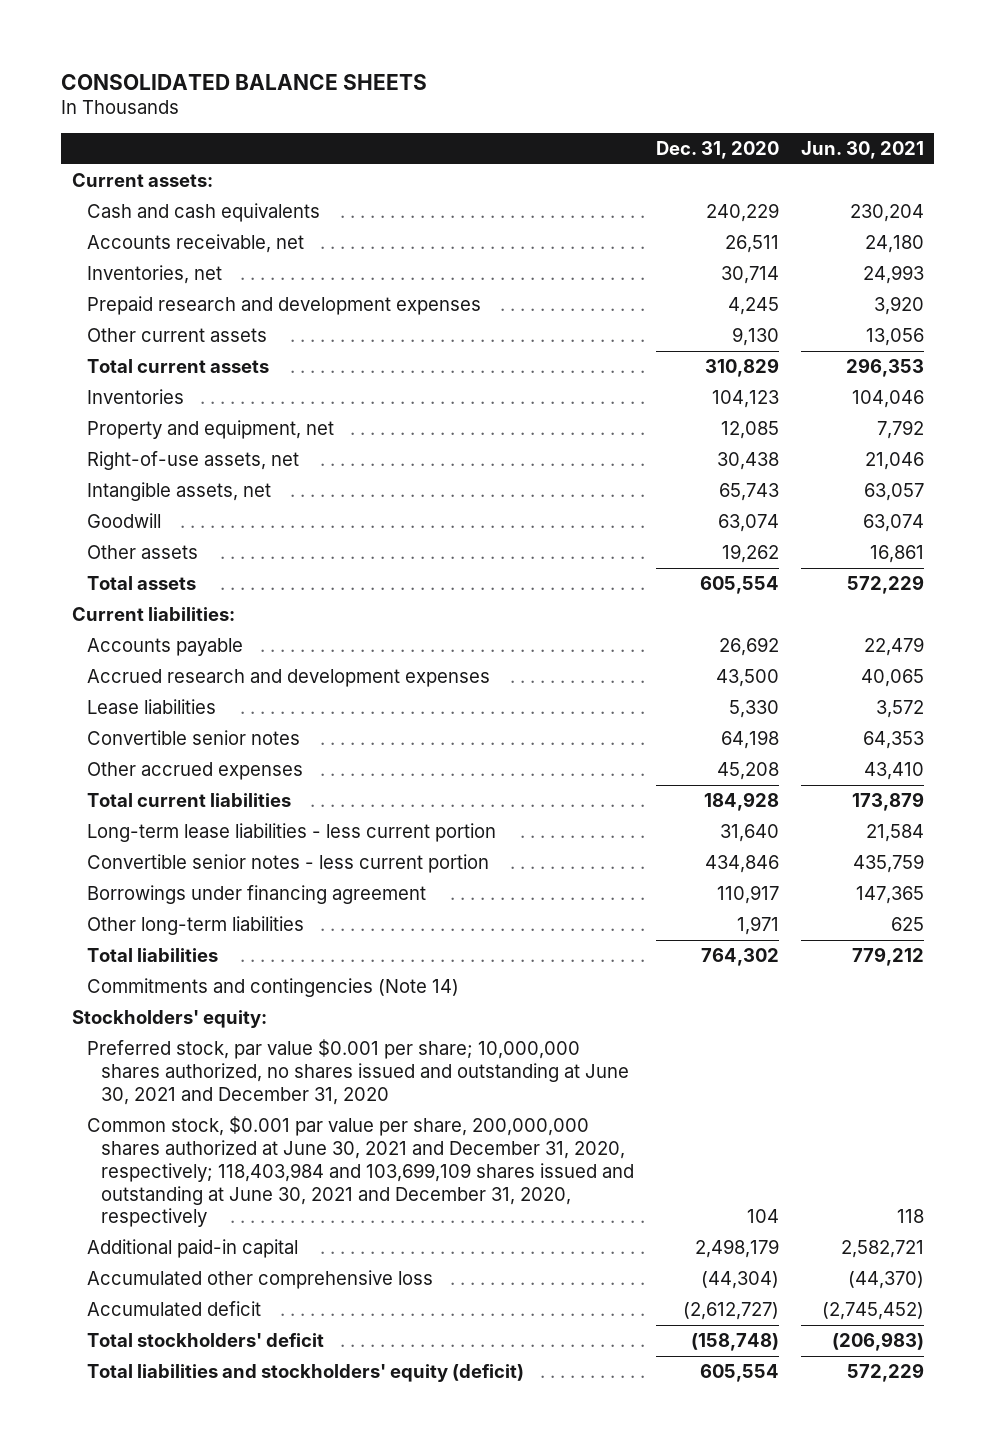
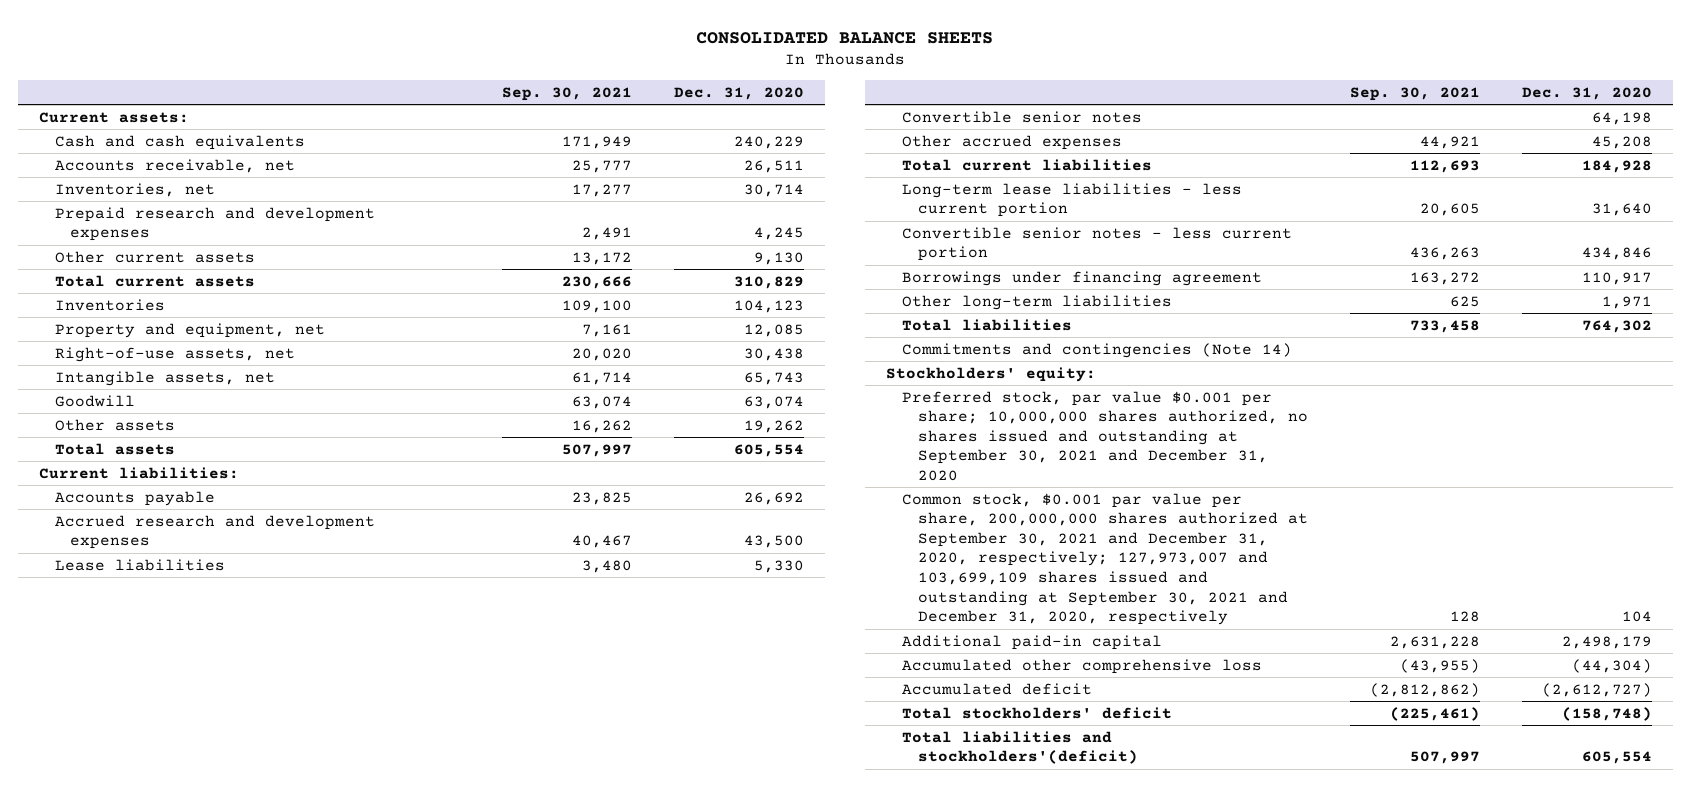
- | Dec. 31, 2020 | Jun. 30, 2021
+ | Sep. 30, 2021 | Dec. 31, 2020
- Preferred stock, par value $0.001 per share; 10,000,000 shares authorized, no shares issued and outstanding at June 30, 2021 and December 31, 2020
- Common stock, $0.001 par value per share, 200,000,000 shares authorized at June 30, 2021 and December 31, 2020, respectively; 118,403,984 and 103,699,109 shares issued and outstanding at June 30, 2021 and December 31, 2020, respectively | 104 | 118
+ Preferred stock, par value $0.001 per share; 10,000,000 shares authorized, no shares issued and outstanding at September 30, 2021 and December 31, 2020
+ Common stock, $0.001 par value per share, 200,000,000 shares authorized at September 30, 2021 and December 31, 2020, respectively; 127,973,007 and 103,699,109 shares issued and outstanding at September 30, 2021 and December 31, 2020, respectively | 128 | 104
- Total liabilities and stockholders' equity (deficit) | 605,554 | 572,229
+ Total liabilities and stockholders'(deficit) | 507,997 | 605,554

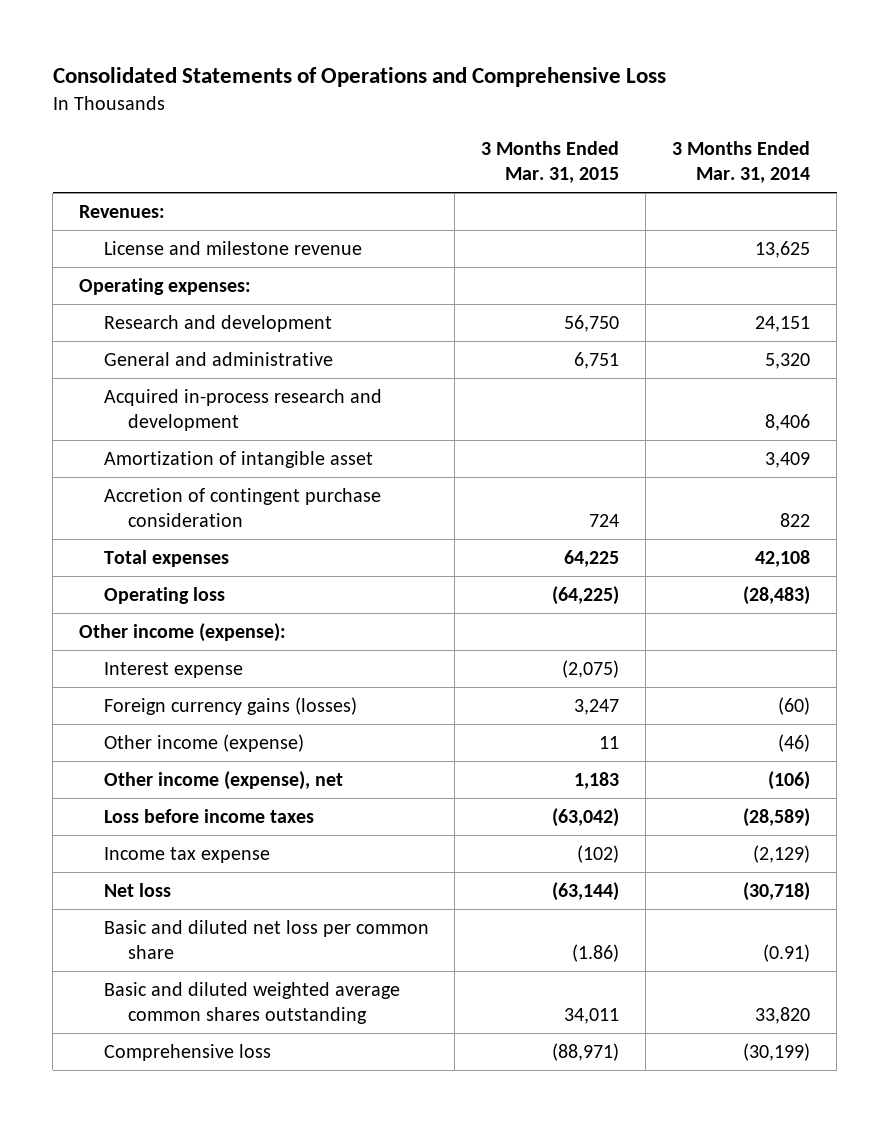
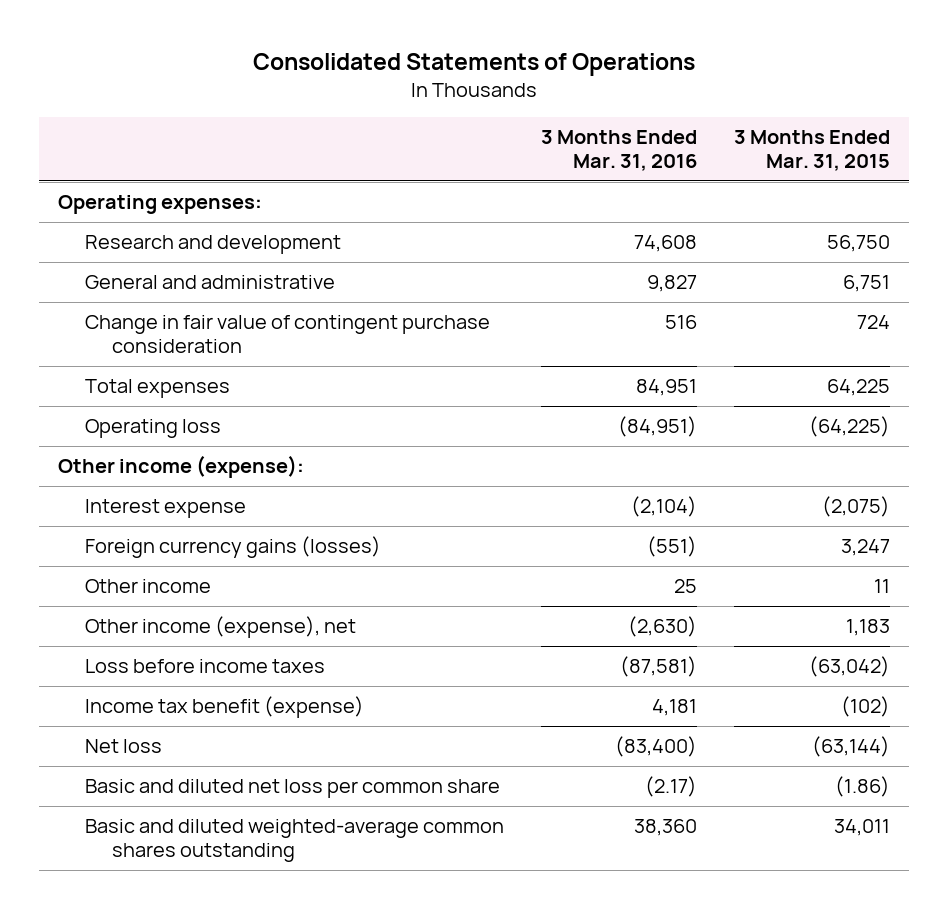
- Consolidated Statements of Operations and Comprehensive Loss
+ Consolidated Statements of Operations
- | 3 Months Ended Mar. 31, 2015 | 3 Months Ended Mar. 31, 2014
+ | 3 Months Ended Mar. 31, 2016 | 3 Months Ended Mar. 31, 2015
- Revenues:
- License and milestone revenue | | 13,625
- Acquired in-process research and development | | 8,406
- Amortization of intangible asset | | 3,409
- Accretion of contingent purchase consideration | 724 | 822
+ Change in fair value of contingent purchase consideration | 516 | 724
- Other income (expense) | 11 | (46)
+ Other income | 25 | 11
- Income tax expense | (102) | (2,129)
+ Income tax benefit (expense) | 4,181 | (102)
- Basic and diluted weighted average common shares outstanding | 34,011 | 33,820
- Comprehensive loss | (88,971) | (30,199)
+ Basic and diluted weighted-average common shares outstanding | 38,360 | 34,011

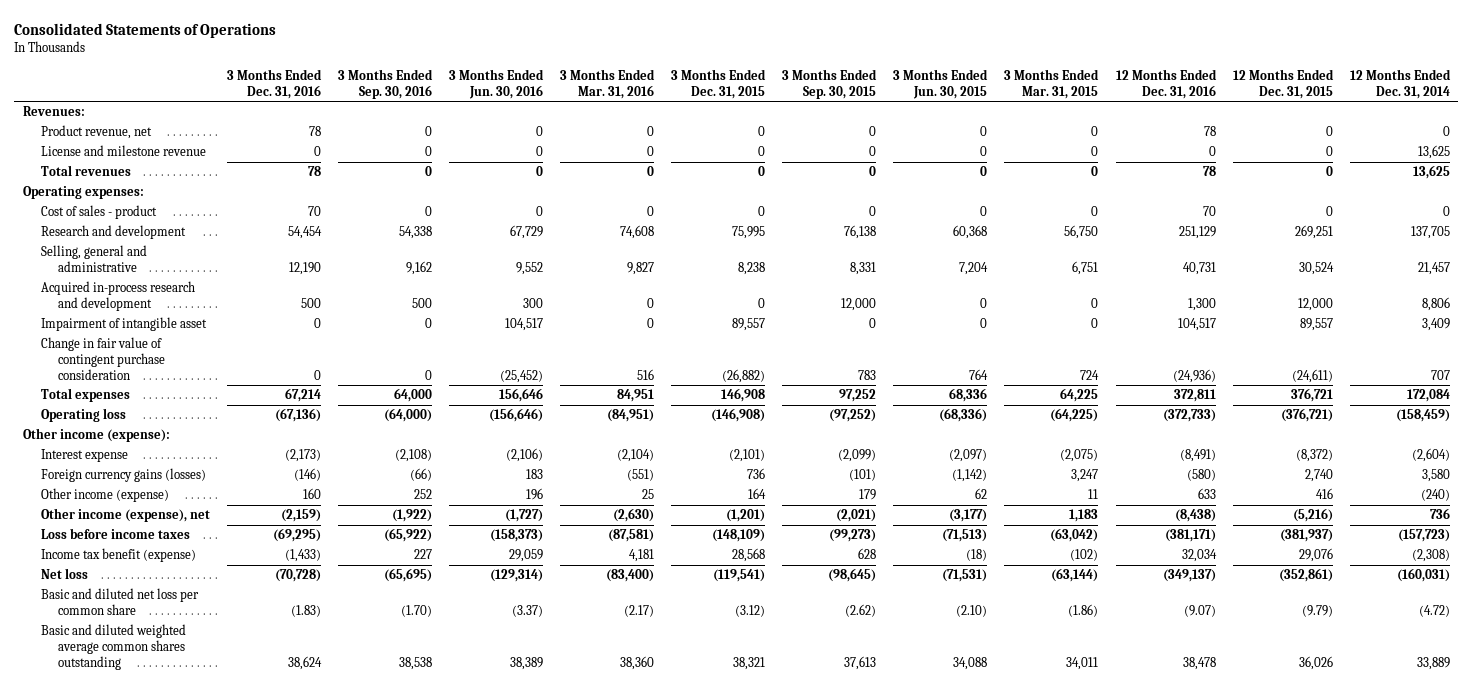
- | 3 Months Ended Mar. 31, 2016 | 3 Months Ended Mar. 31, 2015
+ | 3 Months Ended Dec. 31, 2016 | 3 Months Ended Sep. 30, 2016 | 3 Months Ended Jun. 30, 2016 | 3 Months Ended Mar. 31, 2016 | 3 Months Ended Dec. 31, 2015 | 3 Months Ended Sep. 30, 2015 | 3 Months Ended Jun. 30, 2015 | 3 Months Ended Mar. 31, 2015 | 12 Months Ended Dec. 31, 2016 | 12 Months Ended Dec. 31, 2015 | 12 Months Ended Dec. 31, 2014
+ Revenues:
+ Product revenue, net | 78 | 0 | 0 | 0 | 0 | 0 | 0 | 0 | 78 | 0 | 0
+ License and milestone revenue | 0 | 0 | 0 | 0 | 0 | 0 | 0 | 0 | 0 | 0 | 13,625
+ Total revenues | 78 | 0 | 0 | 0 | 0 | 0 | 0 | 0 | 78 | 0 | 13,625
+ Cost of sales - product | 70 | 0 | 0 | 0 | 0 | 0 | 0 | 0 | 70 | 0 | 0
- General and administrative | 9,827 | 6,751
+ Selling, general and administrative | 12,190 | 9,162 | 9,552 | 9,827 | 8,238 | 8,331 | 7,204 | 6,751 | 40,731 | 30,524 | 21,457
+ Acquired in-process research and development | 500 | 500 | 300 | 0 | 0 | 12,000 | 0 | 0 | 1,300 | 12,000 | 8,806
+ Impairment of intangible asset | 0 | 0 | 104,517 | 0 | 89,557 | 0 | 0 | 0 | 104,517 | 89,557 | 3,409
- Other income | 25 | 11
+ Other income (expense) | 160 | 252 | 196 | 25 | 164 | 179 | 62 | 11 | 633 | 416 | (240)
- Basic and diluted weighted-average common shares outstanding | 38,360 | 34,011
+ Basic and diluted weighted average common shares outstanding | 38,624 | 38,538 | 38,389 | 38,360 | 38,321 | 37,613 | 34,088 | 34,011 | 38,478 | 36,026 | 33,889

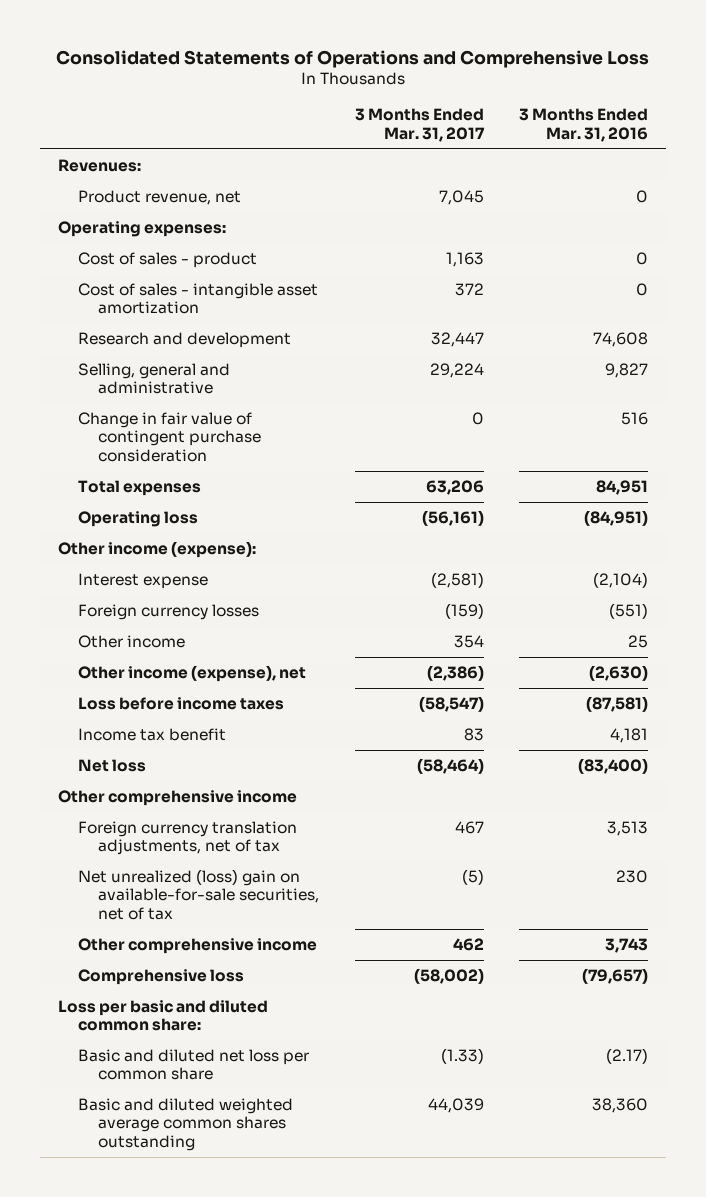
- Consolidated Statements of Operations
+ Consolidated Statements of Operations and Comprehensive Loss
- | 3 Months Ended Dec. 31, 2016 | 3 Months Ended Sep. 30, 2016 | 3 Months Ended Jun. 30, 2016 | 3 Months Ended Mar. 31, 2016 | 3 Months Ended Dec. 31, 2015 | 3 Months Ended Sep. 30, 2015 | 3 Months Ended Jun. 30, 2015 | 3 Months Ended Mar. 31, 2015 | 12 Months Ended Dec. 31, 2016 | 12 Months Ended Dec. 31, 2015 | 12 Months Ended Dec. 31, 2014
+ | 3 Months Ended Mar. 31, 2017 | 3 Months Ended Mar. 31, 2016
- License and milestone revenue | 0 | 0 | 0 | 0 | 0 | 0 | 0 | 0 | 0 | 0 | 13,625
- Total revenues | 78 | 0 | 0 | 0 | 0 | 0 | 0 | 0 | 78 | 0 | 13,625
+ Cost of sales - intangible asset amortization | 372 | 0
- Acquired in-process research and development | 500 | 500 | 300 | 0 | 0 | 12,000 | 0 | 0 | 1,300 | 12,000 | 8,806
- Impairment of intangible asset | 0 | 0 | 104,517 | 0 | 89,557 | 0 | 0 | 0 | 104,517 | 89,557 | 3,409
- Foreign currency gains (losses) | (146) | (66) | 183 | (551) | 736 | (101) | (1,142) | 3,247 | (580) | 2,740 | 3,580
- Other income (expense) | 160 | 252 | 196 | 25 | 164 | 179 | 62 | 11 | 633 | 416 | (240)
+ Foreign currency losses | (159) | (551)
+ Other income | 354 | 25
- Income tax benefit (expense) | (1,433) | 227 | 29,059 | 4,181 | 28,568 | 628 | (18) | (102) | 32,034 | 29,076 | (2,308)
+ Income tax benefit | 83 | 4,181
+ Other comprehensive income
+ Foreign currency translation adjustments, net of tax | 467 | 3,513
+ Net unrealized (loss) gain on available-for-sale securities, net of tax | (5) | 230
+ Other comprehensive income | 462 | 3,743
+ Comprehensive loss | (58,002) | (79,657)
+ Loss per basic and diluted common share:

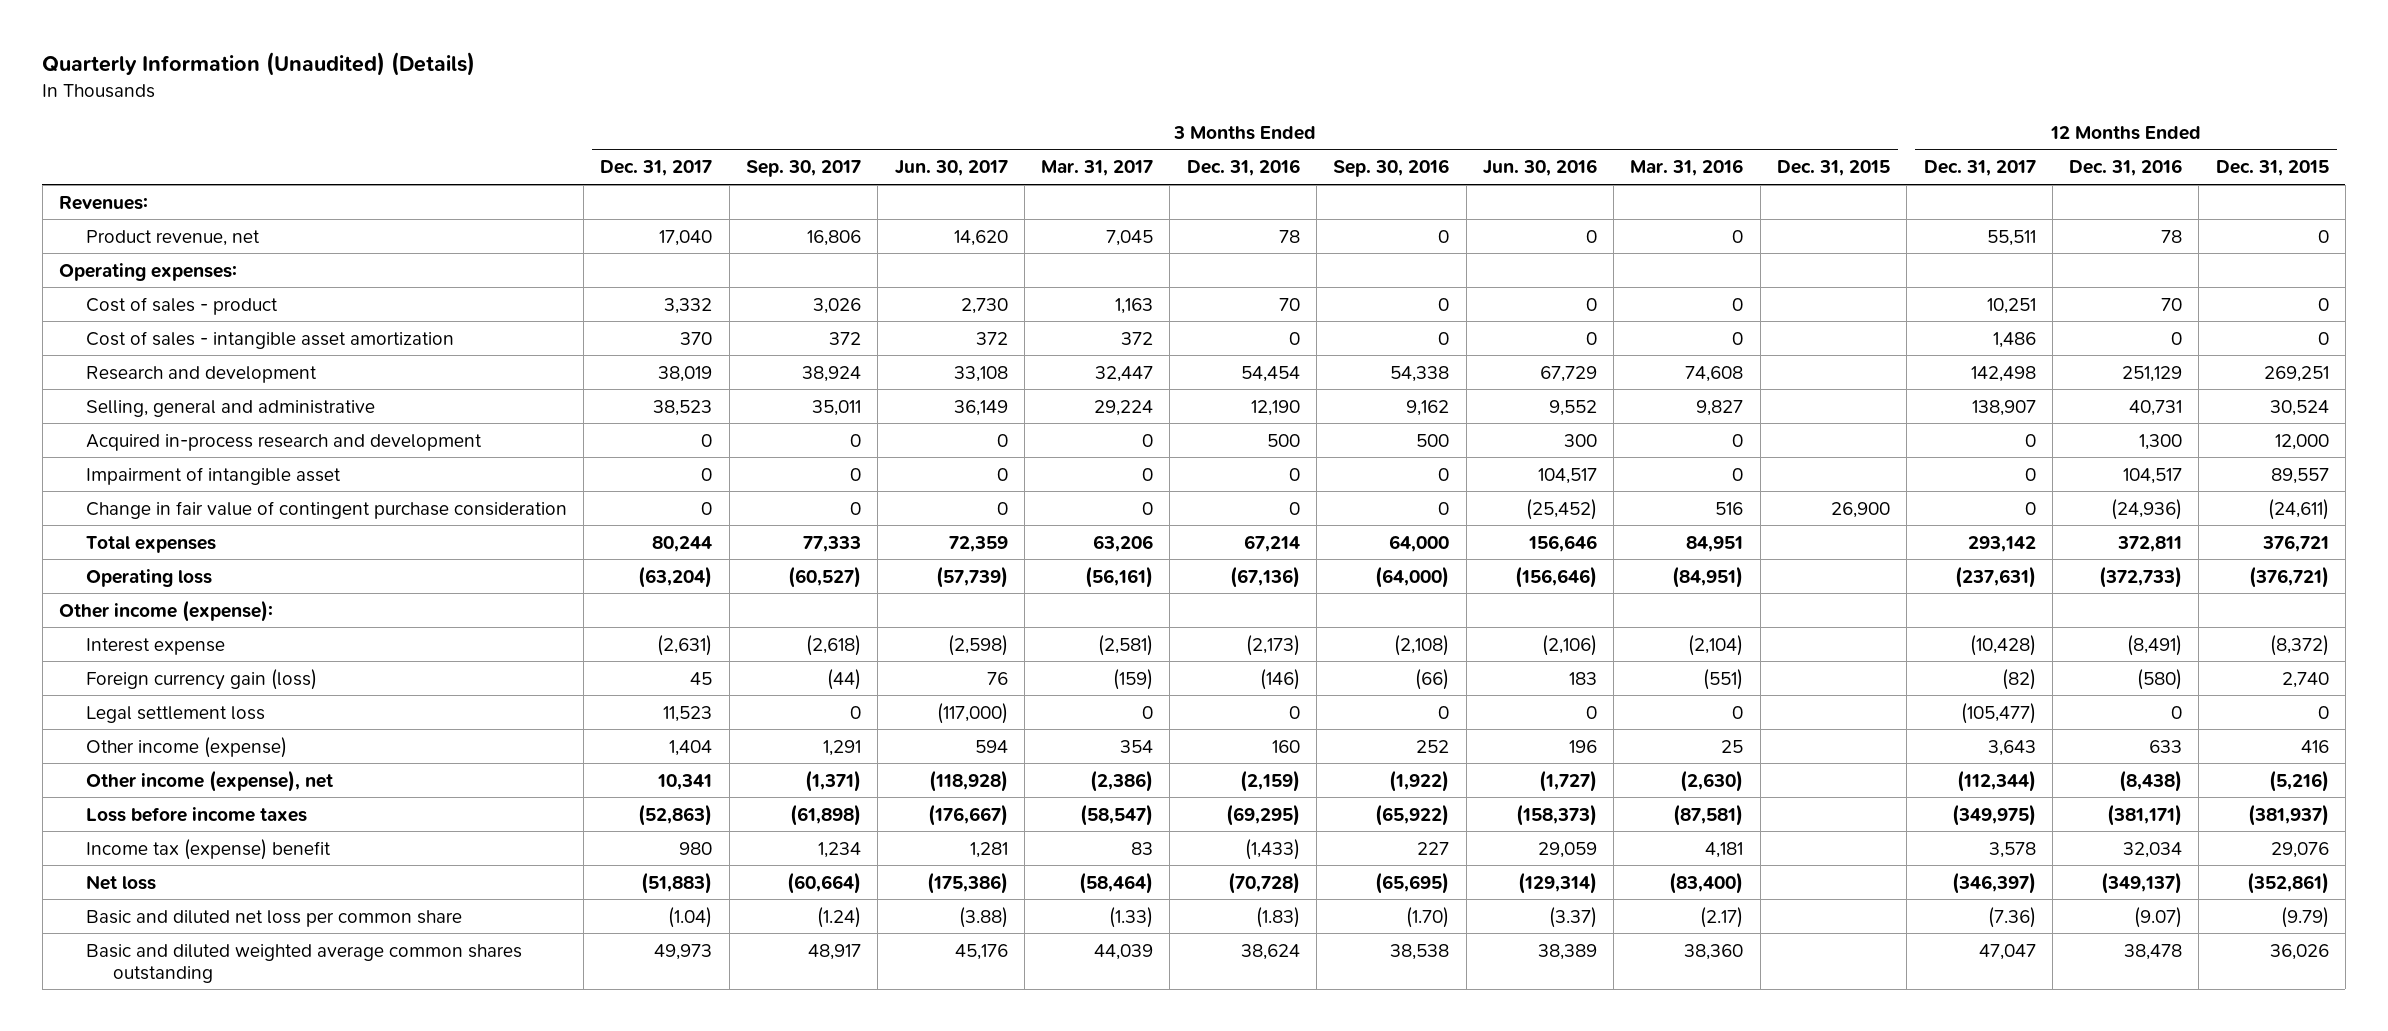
- Consolidated Statements of Operations and Comprehensive Loss
+ Quarterly Information (Unaudited) (Details)
- | 3 Months Ended Mar. 31, 2017 | 3 Months Ended Mar. 31, 2016
+ | 3 Months Ended Dec. 31, 2017 | 3 Months Ended Sep. 30, 2017 | 3 Months Ended Jun. 30, 2017 | 3 Months Ended Mar. 31, 2017 | 3 Months Ended Dec. 31, 2016 | 3 Months Ended Sep. 30, 2016 | 3 Months Ended Jun. 30, 2016 | 3 Months Ended Mar. 31, 2016 | 3 Months Ended Dec. 31, 2015 | 12 Months Ended Dec. 31, 2017 | 12 Months Ended Dec. 31, 2016 | 12 Months Ended Dec. 31, 2015
+ Acquired in-process research and development | 0 | 0 | 0 | 0 | 500 | 500 | 300 | 0 | | 0 | 1,300 | 12,000
+ Impairment of intangible asset | 0 | 0 | 0 | 0 | 0 | 0 | 104,517 | 0 | | 0 | 104,517 | 89,557
- Foreign currency losses | (159) | (551)
- Other income | 354 | 25
+ Foreign currency gain (loss) | 45 | (44) | 76 | (159) | (146) | (66) | 183 | (551) | | (82) | (580) | 2,740
+ Legal settlement loss | 11,523 | 0 | (117,000) | 0 | 0 | 0 | 0 | 0 | | (105,477) | 0 | 0
+ Other income (expense) | 1,404 | 1,291 | 594 | 354 | 160 | 252 | 196 | 25 | | 3,643 | 633 | 416
- Income tax benefit | 83 | 4,181
+ Income tax (expense) benefit | 980 | 1,234 | 1,281 | 83 | (1,433) | 227 | 29,059 | 4,181 | | 3,578 | 32,034 | 29,076
- Other comprehensive income
- Foreign currency translation adjustments, net of tax | 467 | 3,513
- Net unrealized (loss) gain on available-for-sale securities, net of tax | (5) | 230
- Other comprehensive income | 462 | 3,743
- Comprehensive loss | (58,002) | (79,657)
- Loss per basic and diluted common share:

